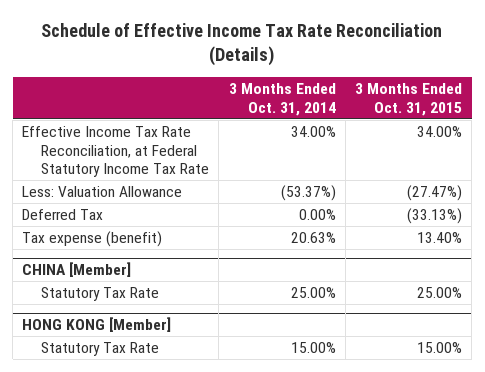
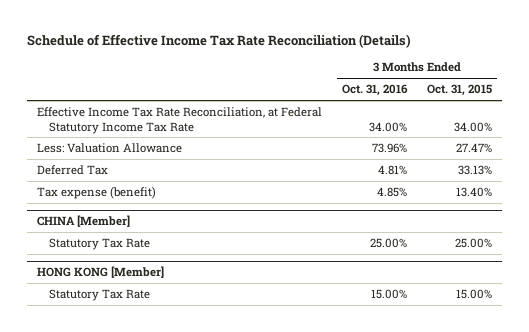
- | 3 Months Ended Oct. 31, 2014 | 3 Months Ended Oct. 31, 2015
+ | 3 Months Ended Oct. 31, 2016 | 3 Months Ended Oct. 31, 2015
- Less: Valuation Allowance | (53.37%) | (27.47%)
- Deferred Tax | 0.00% | (33.13%)
+ Less: Valuation Allowance | 73.96% | 27.47%
+ Deferred Tax | 4.81% | 33.13%

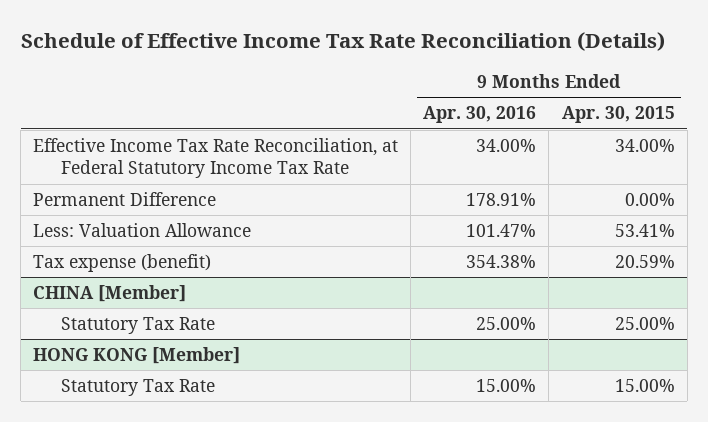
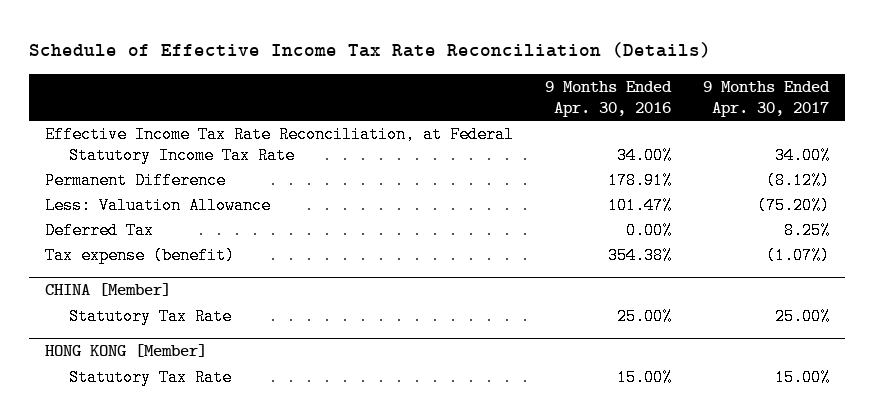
- | 9 Months Ended Apr. 30, 2016 | 9 Months Ended Apr. 30, 2015
+ | 9 Months Ended Apr. 30, 2016 | 9 Months Ended Apr. 30, 2017
+ Deferred Tax | 0.00% | 8.25%

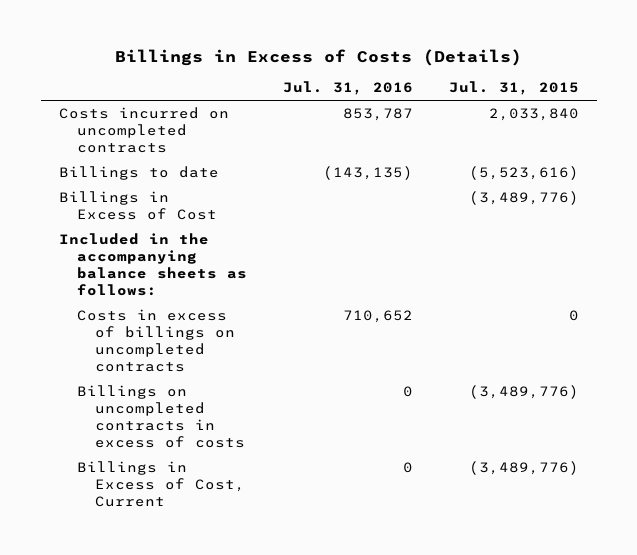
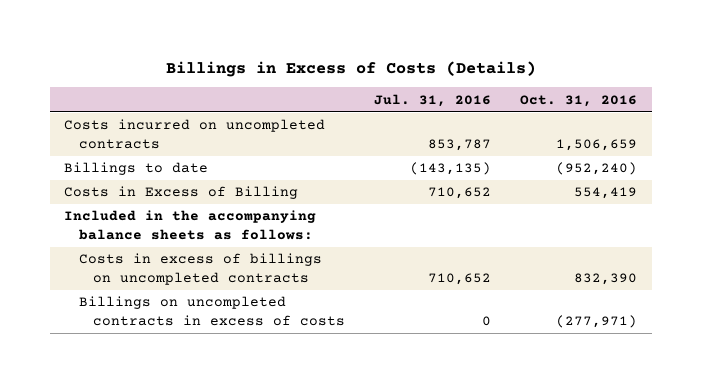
- | Jul. 31, 2016 | Jul. 31, 2015
+ | Jul. 31, 2016 | Oct. 31, 2016
- Billings in Excess of Cost | | (3,489,776)
+ Costs in Excess of Billing | 710,652 | 554,419
- Billings in Excess of Cost, Current | 0 | (3,489,776)

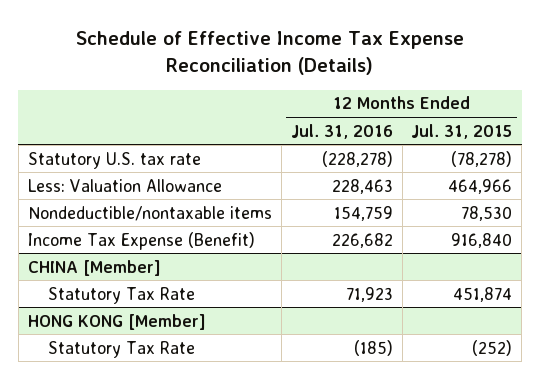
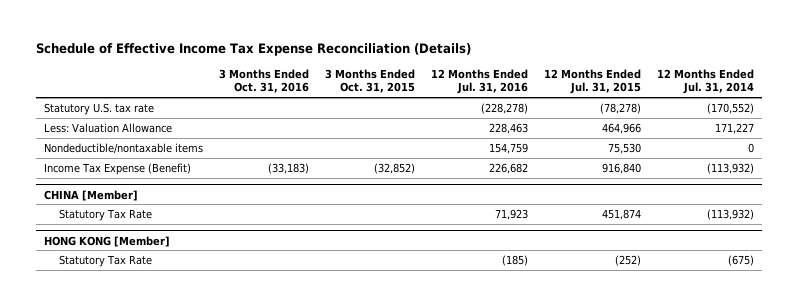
- | 12 Months Ended Jul. 31, 2016 | 12 Months Ended Jul. 31, 2015
+ | 3 Months Ended Oct. 31, 2016 | 3 Months Ended Oct. 31, 2015 | 12 Months Ended Jul. 31, 2016 | 12 Months Ended Jul. 31, 2015 | 12 Months Ended Jul. 31, 2014
- Nondeductible/nontaxable items | 154,759 | 78,530
+ Nondeductible/nontaxable items | | | 154,759 | 75,530 | 0

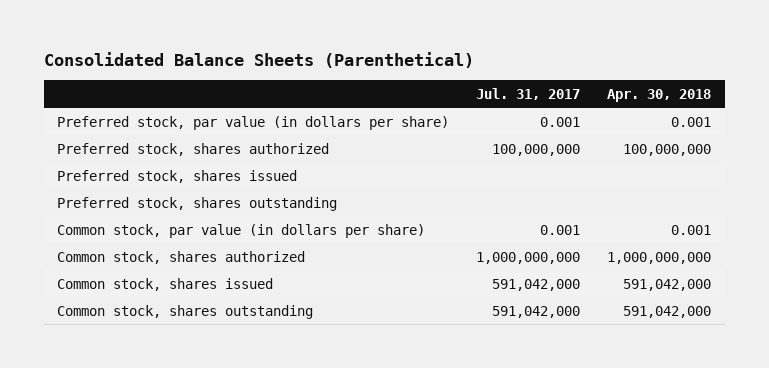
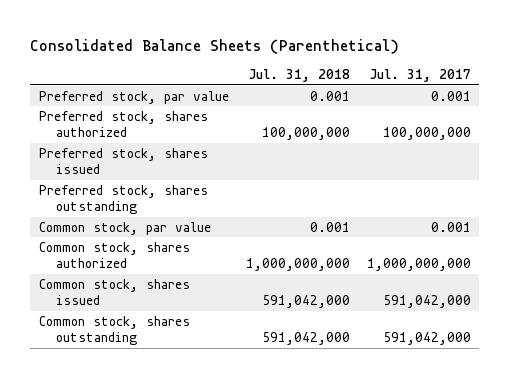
- | Jul. 31, 2017 | Apr. 30, 2018
+ | Jul. 31, 2018 | Jul. 31, 2017
- Preferred stock, par value (in dollars per share) | 0.001 | 0.001
+ Preferred stock, par value | 0.001 | 0.001
- Common stock, par value (in dollars per share) | 0.001 | 0.001
+ Common stock, par value | 0.001 | 0.001

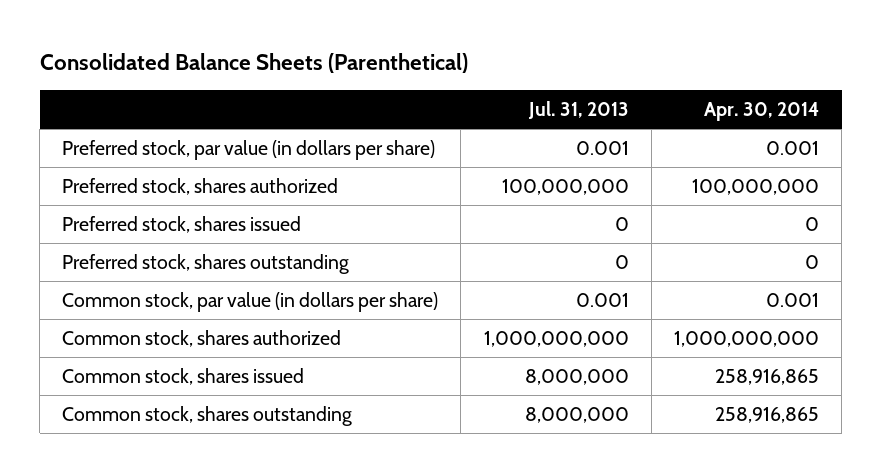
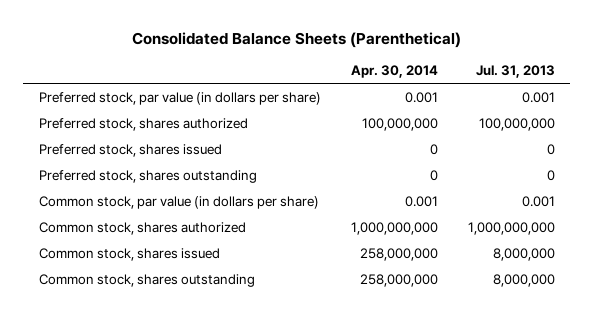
- | Jul. 31, 2013 | Apr. 30, 2014
+ | Apr. 30, 2014 | Jul. 31, 2013
- Common stock, shares issued | 8,000,000 | 258,916,865
- Common stock, shares outstanding | 8,000,000 | 258,916,865
+ Common stock, shares issued | 258,000,000 | 8,000,000
+ Common stock, shares outstanding | 258,000,000 | 8,000,000

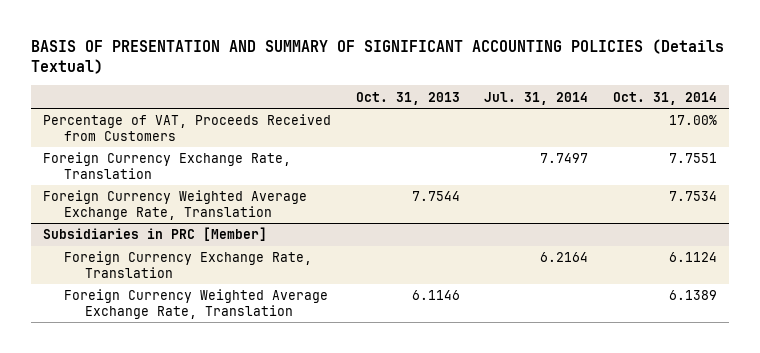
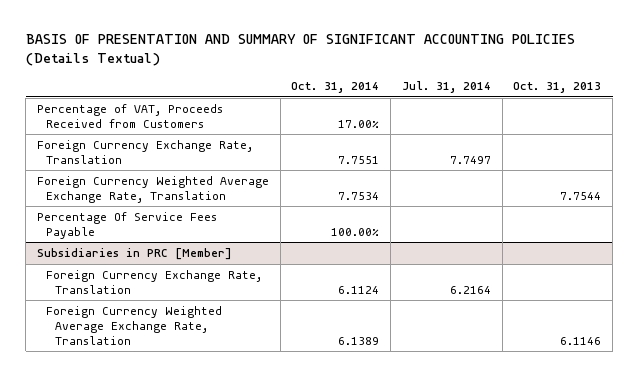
- | Oct. 31, 2013 | Jul. 31, 2014 | Oct. 31, 2014
+ | Oct. 31, 2014 | Jul. 31, 2014 | Oct. 31, 2013
+ Percentage Of Service Fees Payable | 100.00% | |

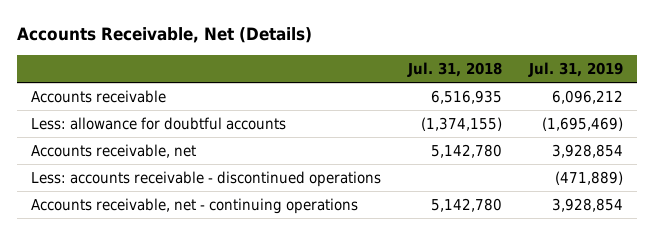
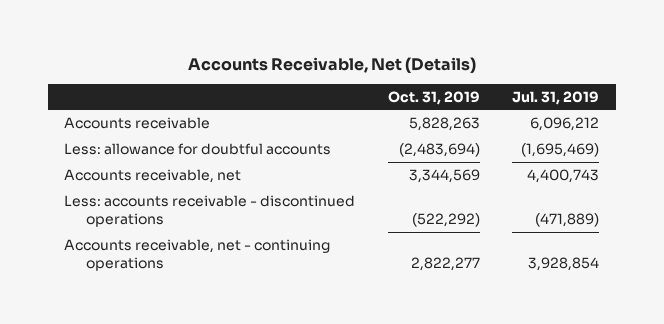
- | Jul. 31, 2018 | Jul. 31, 2019
+ | Oct. 31, 2019 | Jul. 31, 2019
- Accounts receivable, net | 5,142,780 | 3,928,854
+ Accounts receivable, net | 3,344,569 | 4,400,743

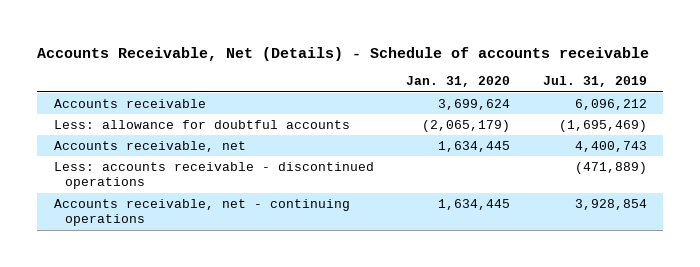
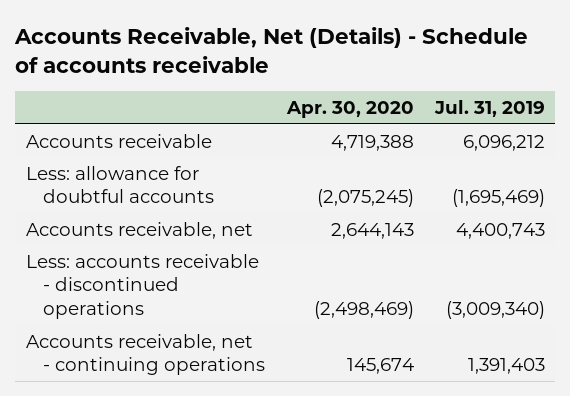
- | Jan. 31, 2020 | Jul. 31, 2019
+ | Apr. 30, 2020 | Jul. 31, 2019
- Less: accounts receivable - discontinued operations | | (471,889)
- Accounts receivable, net - continuing operations | 1,634,445 | 3,928,854
+ Less: accounts receivable - discontinued operations | (2,498,469) | (3,009,340)
+ Accounts receivable, net - continuing operations | 145,674 | 1,391,403

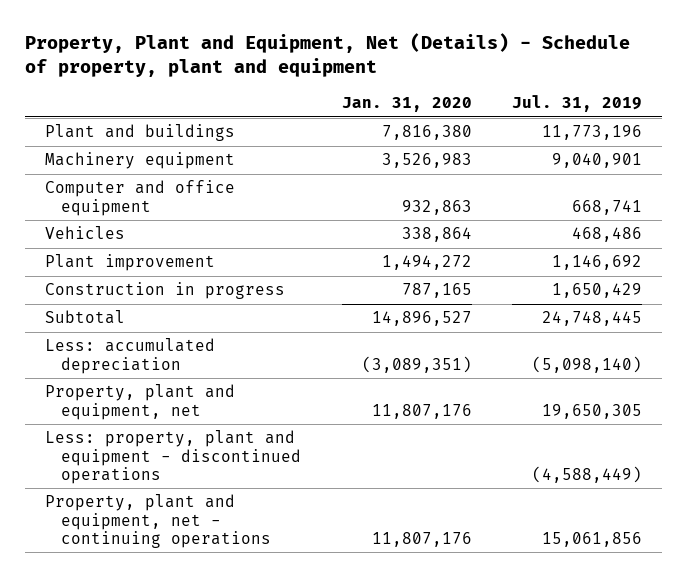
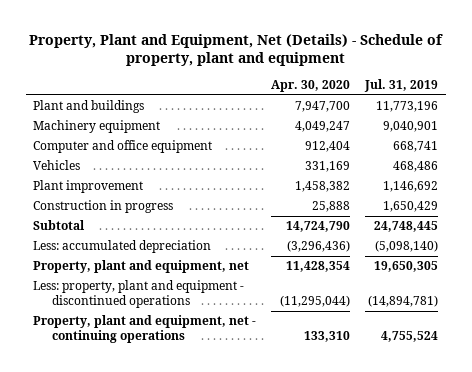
- | Jan. 31, 2020 | Jul. 31, 2019
+ | Apr. 30, 2020 | Jul. 31, 2019
- Less: property, plant and equipment - discontinued operations | | (4,588,449)
- Property, plant and equipment, net - continuing operations | 11,807,176 | 15,061,856
+ Less: property, plant and equipment - discontinued operations | (11,295,044) | (14,894,781)
+ Property, plant and equipment, net - continuing operations | 133,310 | 4,755,524

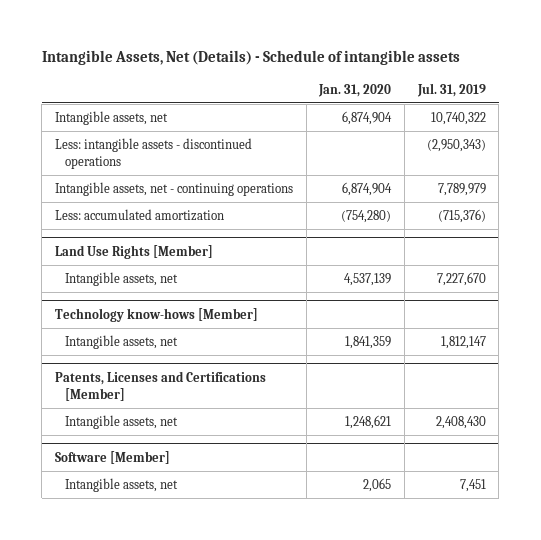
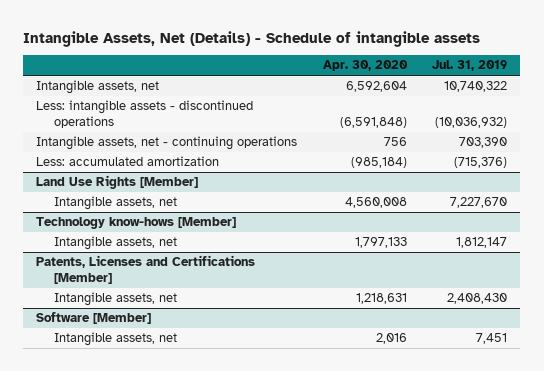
- | Jan. 31, 2020 | Jul. 31, 2019
+ | Apr. 30, 2020 | Jul. 31, 2019
- Less: intangible assets - discontinued operations | | (2,950,343)
- Intangible assets, net - continuing operations | 6,874,904 | 7,789,979
+ Less: intangible assets - discontinued operations | (6,591,848) | (10,036,932)
+ Intangible assets, net - continuing operations | 756 | 703,390

